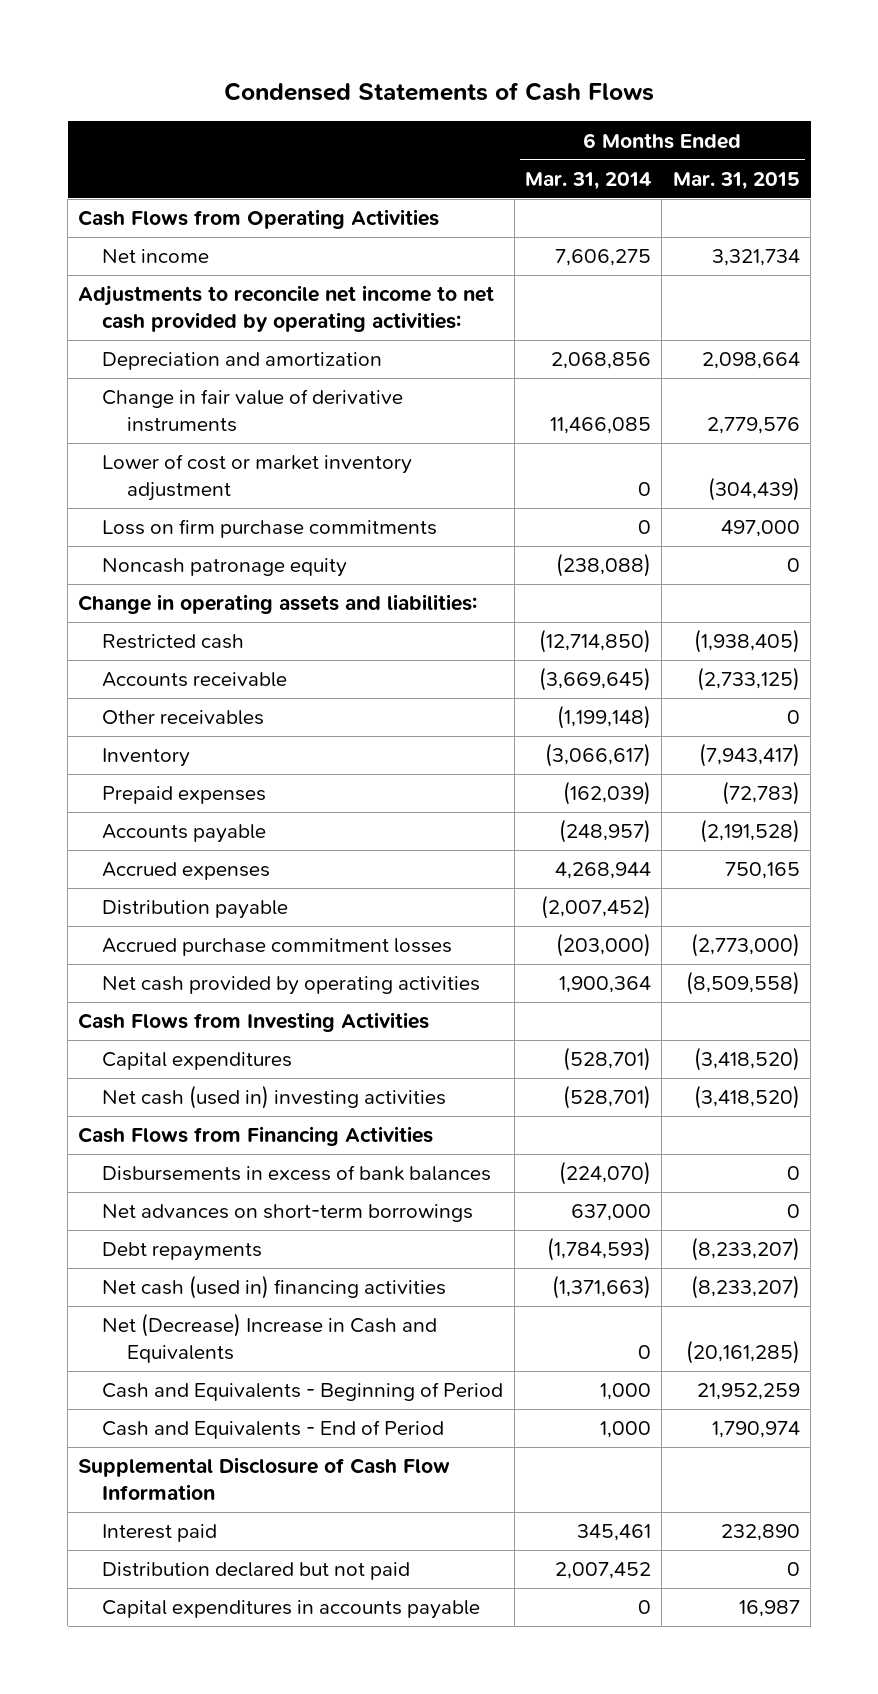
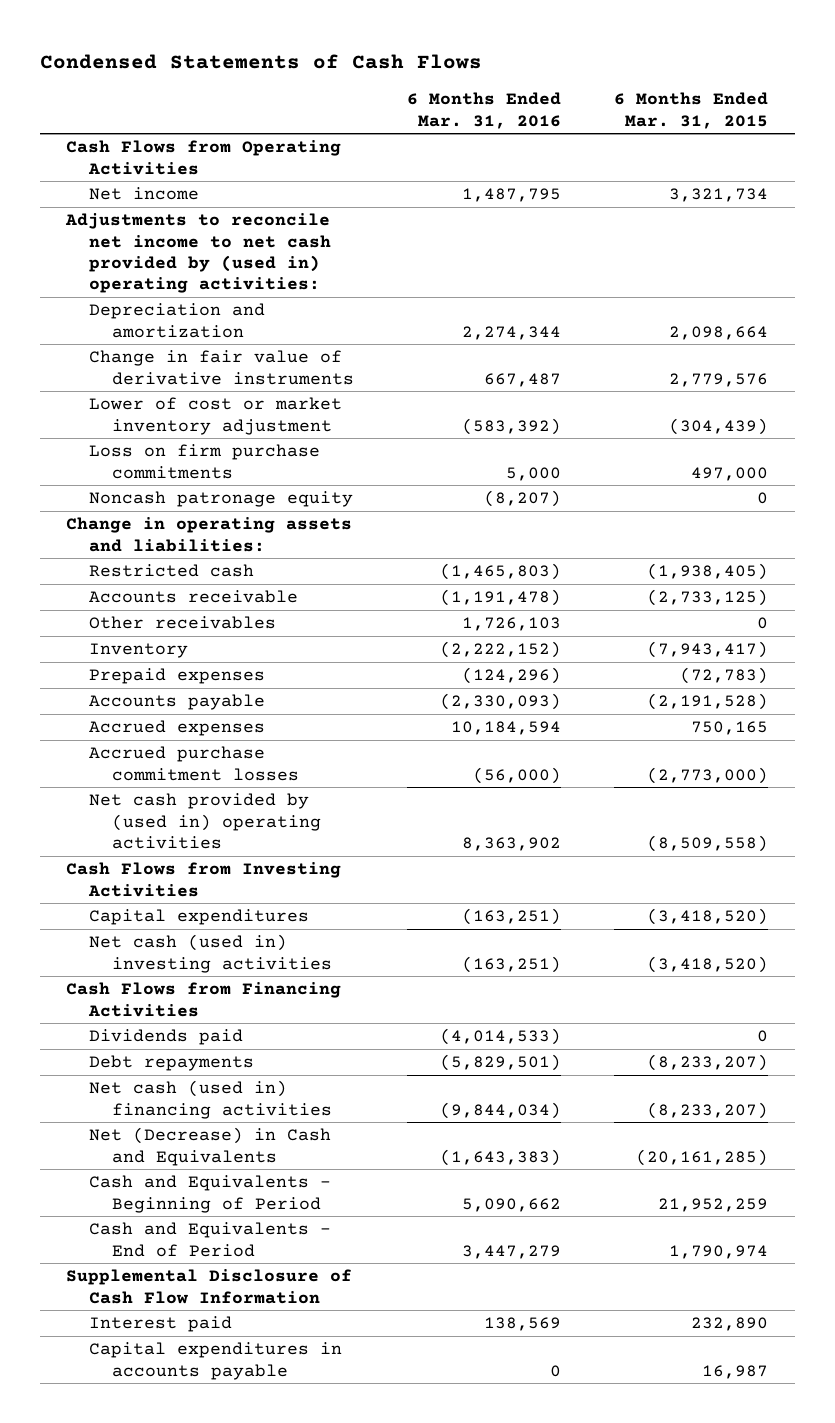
- | 6 Months Ended Mar. 31, 2014 | 6 Months Ended Mar. 31, 2015
+ | 6 Months Ended Mar. 31, 2016 | 6 Months Ended Mar. 31, 2015
- Adjustments to reconcile net income to net cash provided by operating activities:
+ Adjustments to reconcile net income to net cash provided by (used in) operating activities:
- Distribution payable | (2,007,452) |
- Net cash provided by operating activities | 1,900,364 | (8,509,558)
+ Net cash provided by (used in) operating activities | 8,363,902 | (8,509,558)
- Disbursements in excess of bank balances | (224,070) | 0
- Net advances on short-term borrowings | 637,000 | 0
+ Dividends paid | (4,014,533) | 0
- Net (Decrease) Increase in Cash and Equivalents | 0 | (20,161,285)
+ Net (Decrease) in Cash and Equivalents | (1,643,383) | (20,161,285)
- Distribution declared but not paid | 2,007,452 | 0

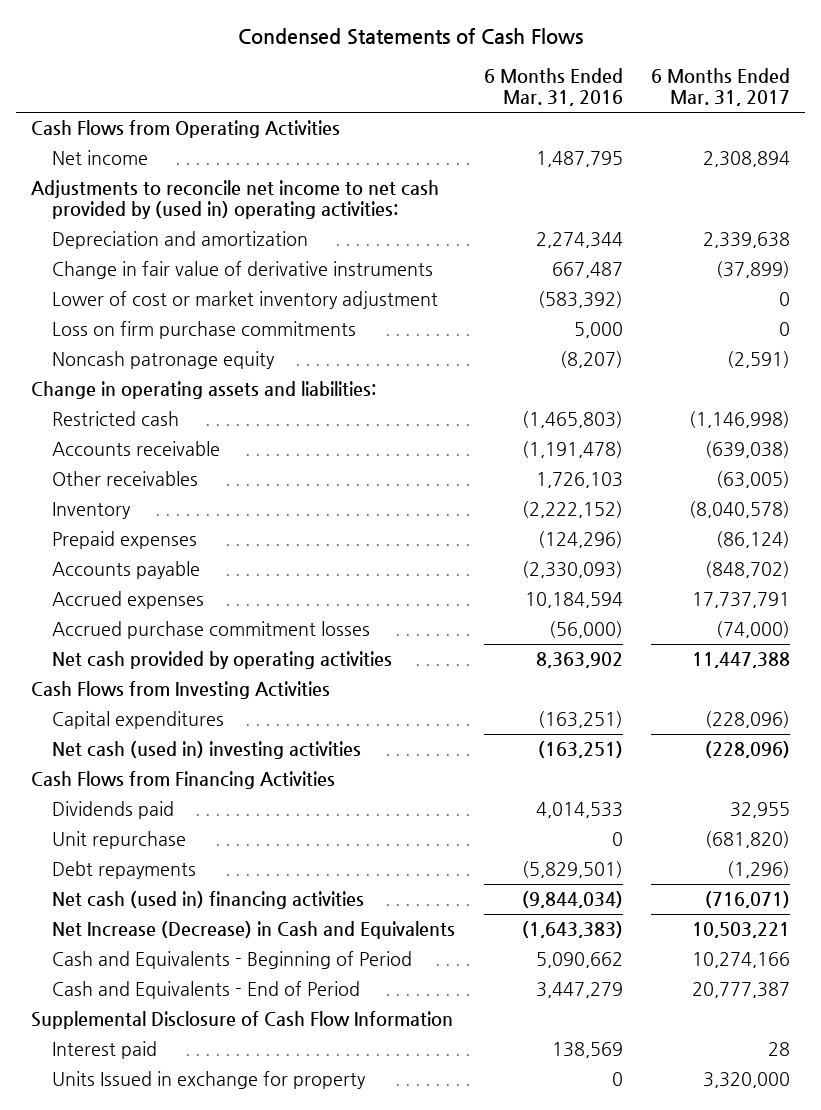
- | 6 Months Ended Mar. 31, 2016 | 6 Months Ended Mar. 31, 2015
+ | 6 Months Ended Mar. 31, 2016 | 6 Months Ended Mar. 31, 2017
- Net cash provided by (used in) operating activities | 8,363,902 | (8,509,558)
+ Net cash provided by operating activities | 8,363,902 | 11,447,388
- Dividends paid | (4,014,533) | 0
+ Dividends paid | 4,014,533 | 32,955
+ Unit repurchase | 0 | (681,820)
- Net (Decrease) in Cash and Equivalents | (1,643,383) | (20,161,285)
+ Net Increase (Decrease) in Cash and Equivalents | (1,643,383) | 10,503,221
- Capital expenditures in accounts payable | 0 | 16,987
+ Units Issued in exchange for property | 0 | 3,320,000

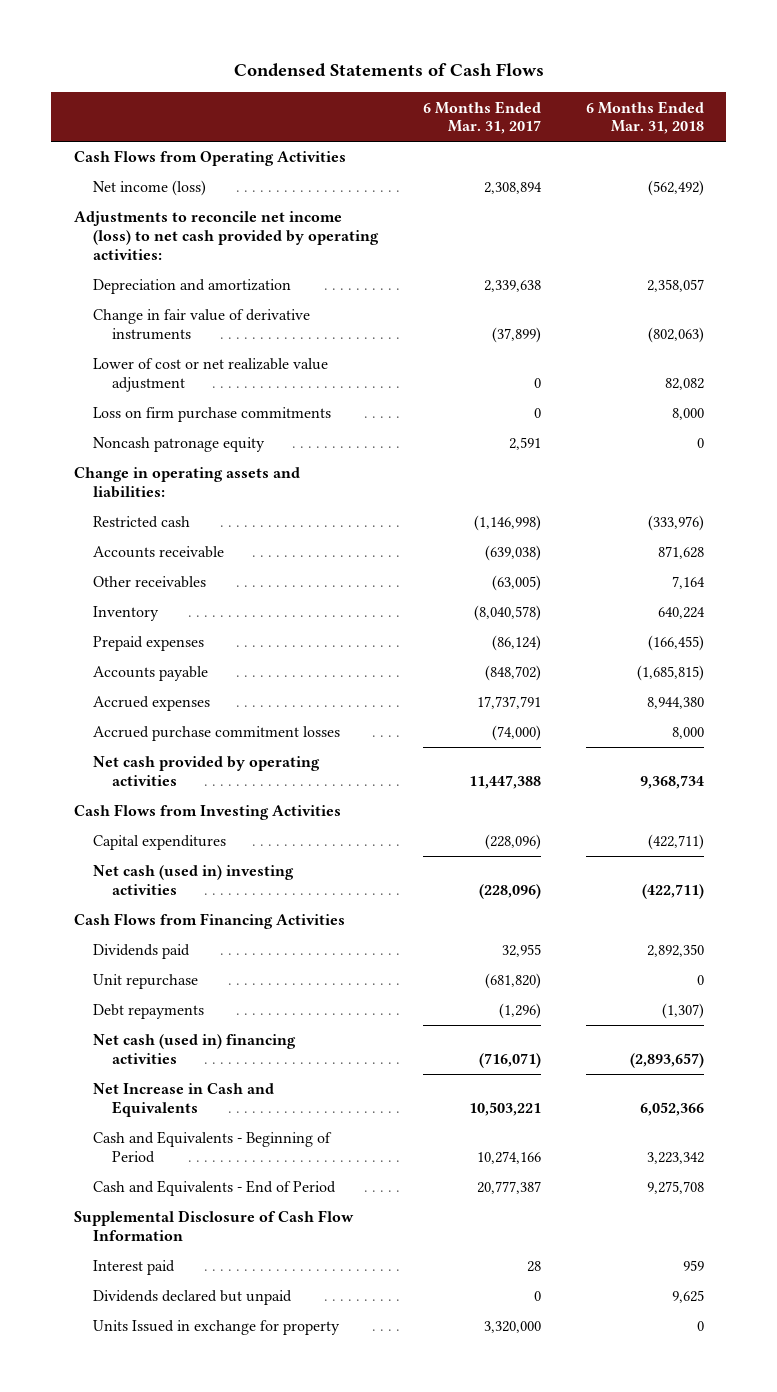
- | 6 Months Ended Mar. 31, 2016 | 6 Months Ended Mar. 31, 2017
+ | 6 Months Ended Mar. 31, 2017 | 6 Months Ended Mar. 31, 2018
- Net income | 1,487,795 | 2,308,894
- Adjustments to reconcile net income to net cash provided by (used in) operating activities:
+ Net income (loss) | 2,308,894 | (562,492)
+ Adjustments to reconcile net income (loss) to net cash provided by operating activities:
- Lower of cost or market inventory adjustment | (583,392) | 0
+ Lower of cost or net realizable value adjustment | 0 | 82,082
- Noncash patronage equity | (8,207) | (2,591)
+ Noncash patronage equity | 2,591 | 0
- Net Increase (Decrease) in Cash and Equivalents | (1,643,383) | 10,503,221
+ Net Increase in Cash and Equivalents | 10,503,221 | 6,052,366
+ Dividends declared but unpaid | 0 | 9,625

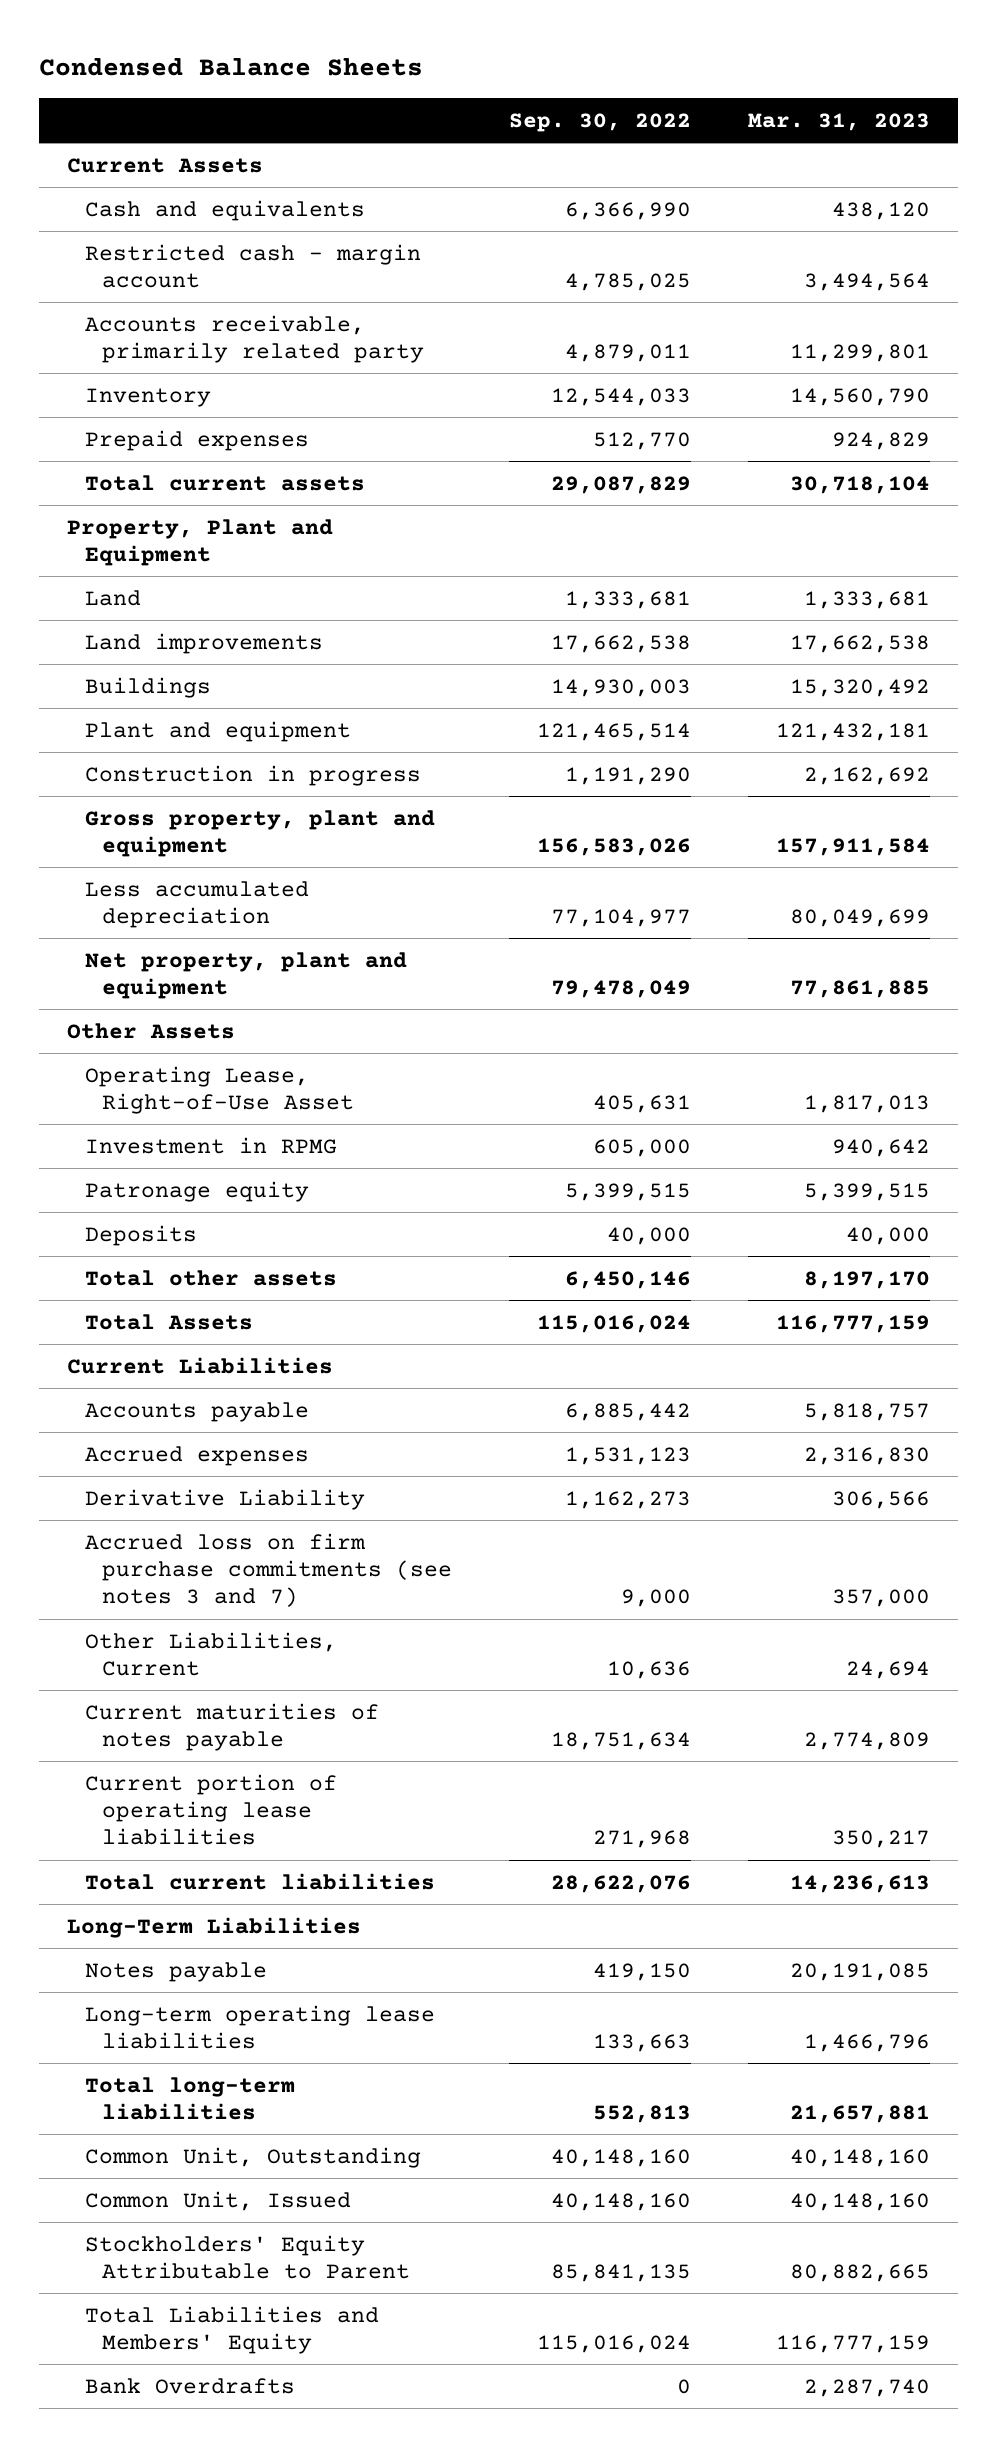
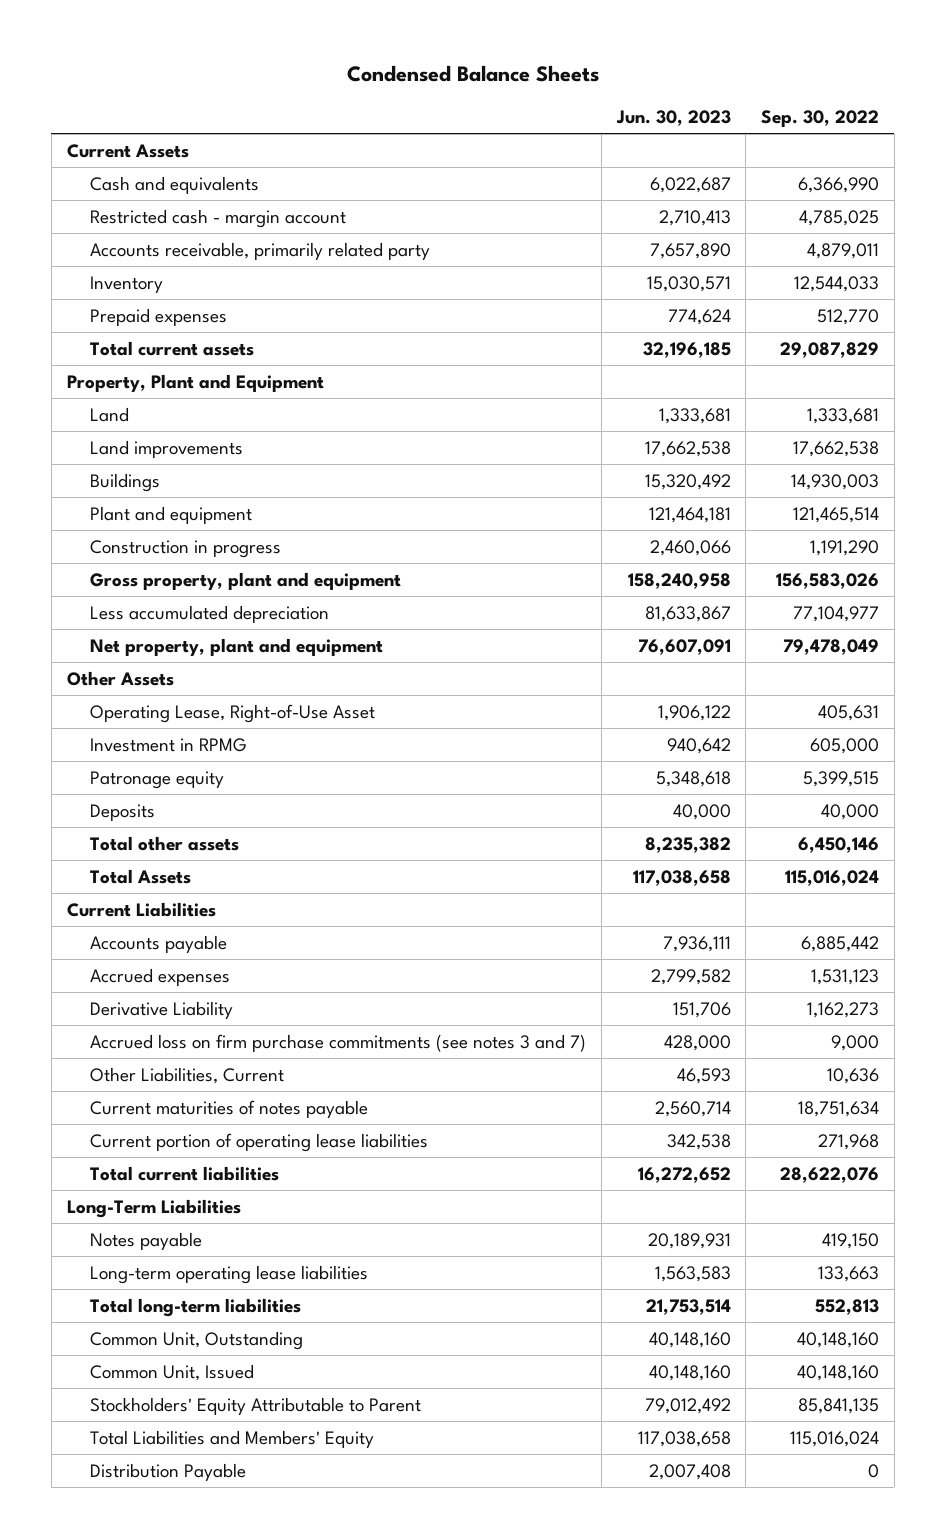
- | Sep. 30, 2022 | Mar. 31, 2023
+ | Jun. 30, 2023 | Sep. 30, 2022
- Bank Overdrafts | 0 | 2,287,740
+ Distribution Payable | 2,007,408 | 0

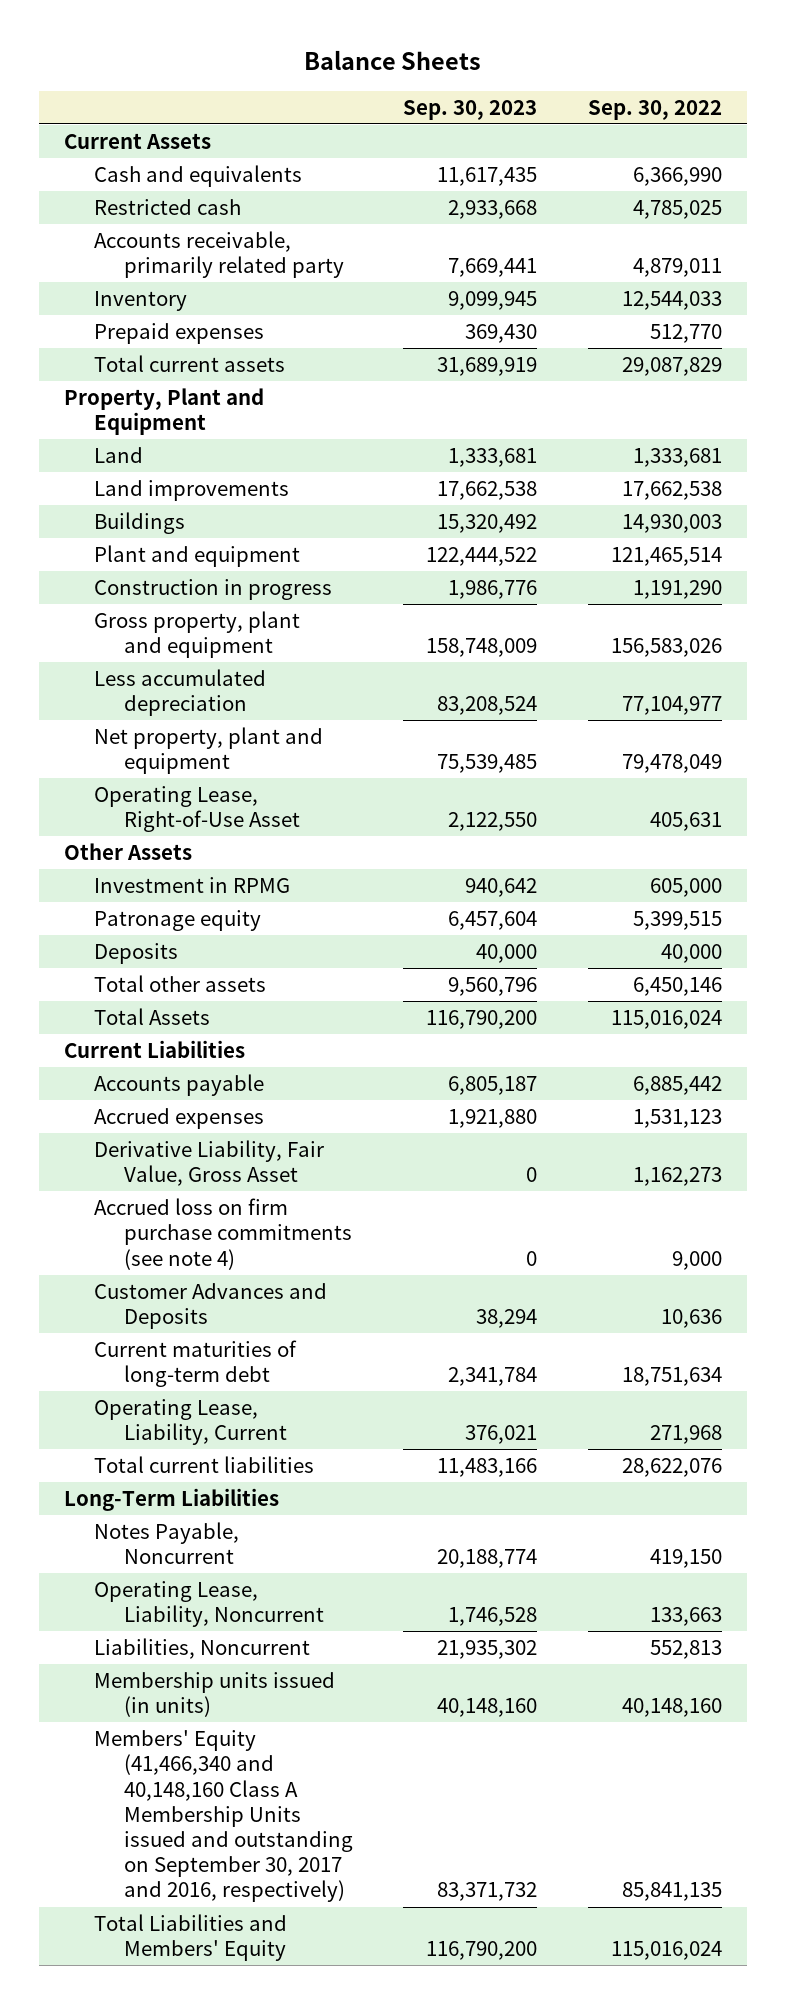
- Condensed Balance Sheets
+ Balance Sheets
- | Jun. 30, 2023 | Sep. 30, 2022
+ | Sep. 30, 2023 | Sep. 30, 2022
- Restricted cash - margin account | 2,710,413 | 4,785,025
+ Restricted cash | 2,933,668 | 4,785,025
moved down: Other Assets
- Derivative Liability | 151,706 | 1,162,273
- Accrued loss on firm purchase commitments (see notes 3 and 7) | 428,000 | 9,000
- Other Liabilities, Current | 46,593 | 10,636
- Current maturities of notes payable | 2,560,714 | 18,751,634
- Current portion of operating lease liabilities | 342,538 | 271,968
+ Derivative Liability, Fair Value, Gross Asset | 0 | 1,162,273
+ Accrued loss on firm purchase commitments (see note 4) | 0 | 9,000
+ Customer Advances and Deposits | 38,294 | 10,636
+ Current maturities of long-term debt | 2,341,784 | 18,751,634
+ Operating Lease, Liability, Current | 376,021 | 271,968
- Notes payable | 20,189,931 | 419,150
- Long-term operating lease liabilities | 1,563,583 | 133,663
- Total long-term liabilities | 21,753,514 | 552,813
- Common Unit, Outstanding | 40,148,160 | 40,148,160
- Common Unit, Issued | 40,148,160 | 40,148,160
- Stockholders' Equity Attributable to Parent | 79,012,492 | 85,841,135
+ Notes Payable, Noncurrent | 20,188,774 | 419,150
+ Operating Lease, Liability, Noncurrent | 1,746,528 | 133,663
+ Liabilities, Noncurrent | 21,935,302 | 552,813
+ Membership units issued (in units) | 40,148,160 | 40,148,160
+ Members' Equity (41,466,340 and 40,148,160 Class A Membership Units issued and outstanding on September 30, 2017 and 2016, respectively) | 83,371,732 | 85,841,135
- Distribution Payable | 2,007,408 | 0

